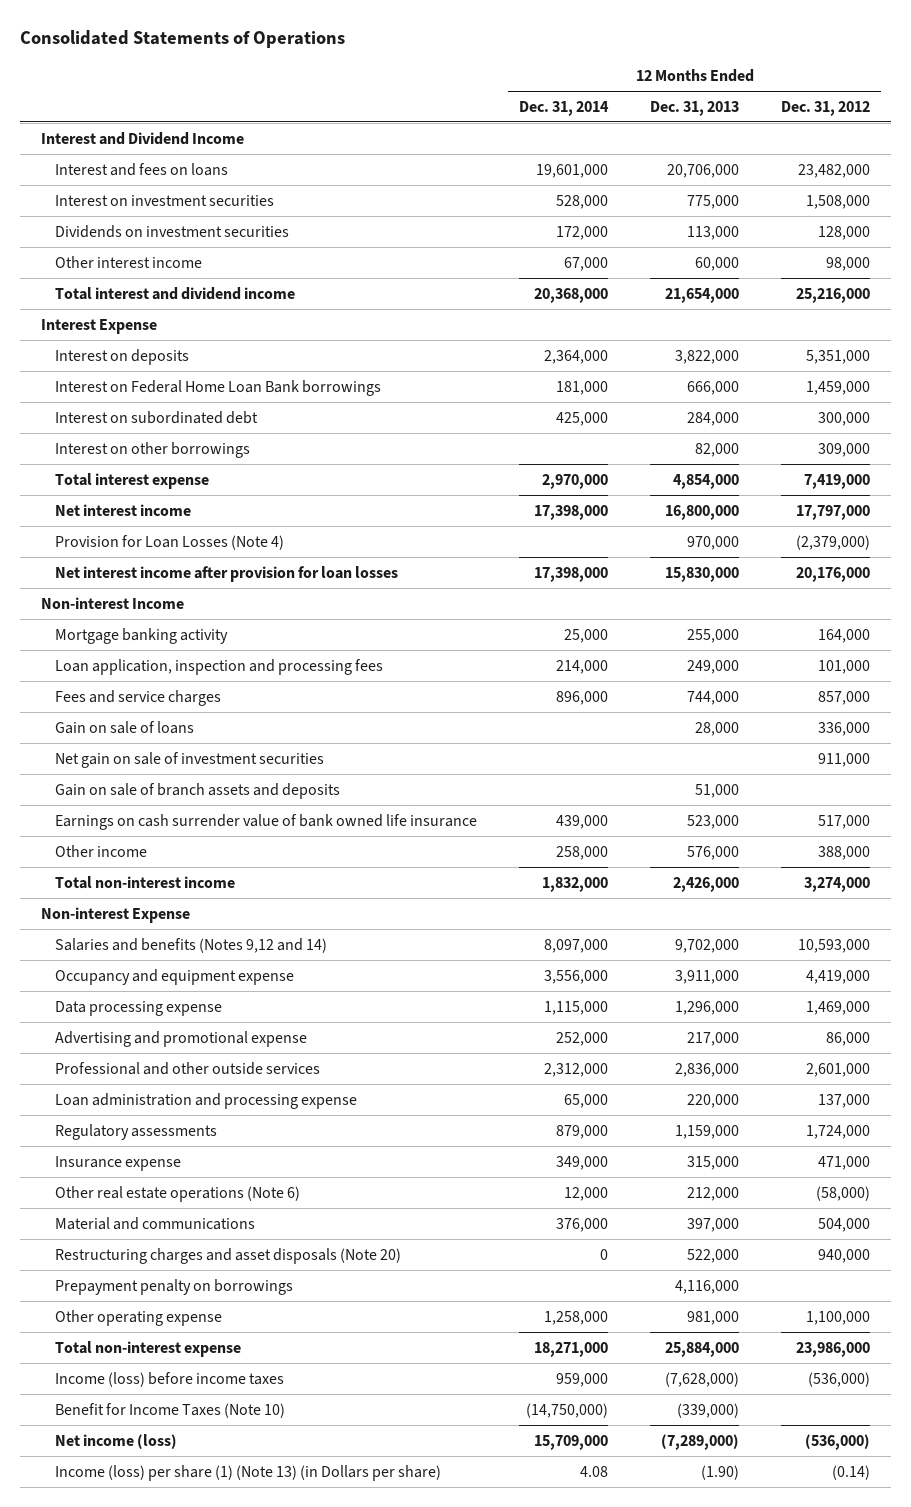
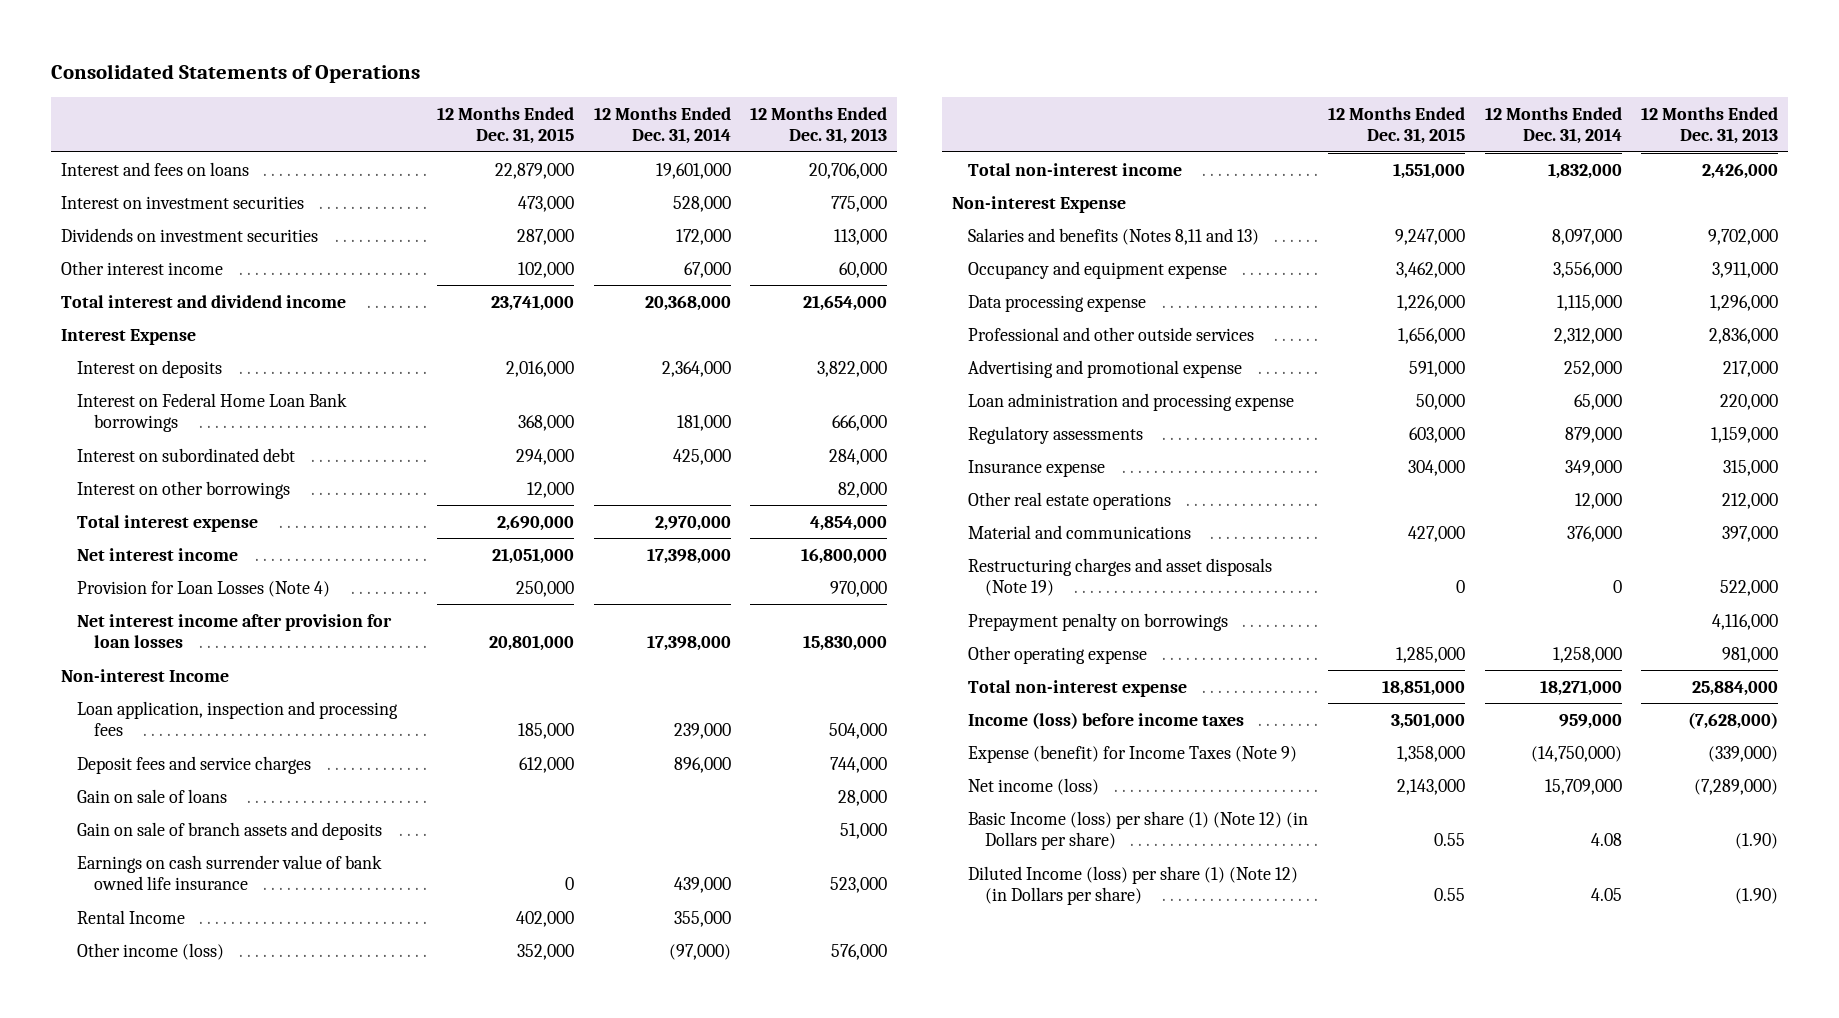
- | 12 Months Ended Dec. 31, 2014 | 12 Months Ended Dec. 31, 2013 | 12 Months Ended Dec. 31, 2012
+ | 12 Months Ended Dec. 31, 2015 | 12 Months Ended Dec. 31, 2014 | 12 Months Ended Dec. 31, 2013
- Interest and Dividend Income
- Mortgage banking activity | 25,000 | 255,000 | 164,000
- Loan application, inspection and processing fees | 214,000 | 249,000 | 101,000
- Fees and service charges | 896,000 | 744,000 | 857,000
+ Loan application, inspection and processing fees | 185,000 | 239,000 | 504,000
+ Deposit fees and service charges | 612,000 | 896,000 | 744,000
- Net gain on sale of investment securities | | | 911,000
- Other income | 258,000 | 576,000 | 388,000
+ Rental Income | 402,000 | 355,000 |
+ Other income (loss) | 352,000 | (97,000) | 576,000
- Salaries and benefits (Notes 9,12 and 14) | 8,097,000 | 9,702,000 | 10,593,000
+ Salaries and benefits (Notes 8,11 and 13) | 9,247,000 | 8,097,000 | 9,702,000
moved down: Advertising and promotional expense | 591,000 | 252,000 | 217,000
- Other real estate operations (Note 6) | 12,000 | 212,000 | (58,000)
+ Other real estate operations | | 12,000 | 212,000
- Restructuring charges and asset disposals (Note 20) | 0 | 522,000 | 940,000
+ Restructuring charges and asset disposals (Note 19) | 0 | 0 | 522,000
- Benefit for Income Taxes (Note 10) | (14,750,000) | (339,000) |
+ Expense (benefit) for Income Taxes (Note 9) | 1,358,000 | (14,750,000) | (339,000)
- Income (loss) per share (1) (Note 13) (in Dollars per share) | 4.08 | (1.90) | (0.14)
+ Basic Income (loss) per share (1) (Note 12) (in Dollars per share) | 0.55 | 4.08 | (1.90)
+ Diluted Income (loss) per share (1) (Note 12) (in Dollars per share) | 0.55 | 4.05 | (1.90)

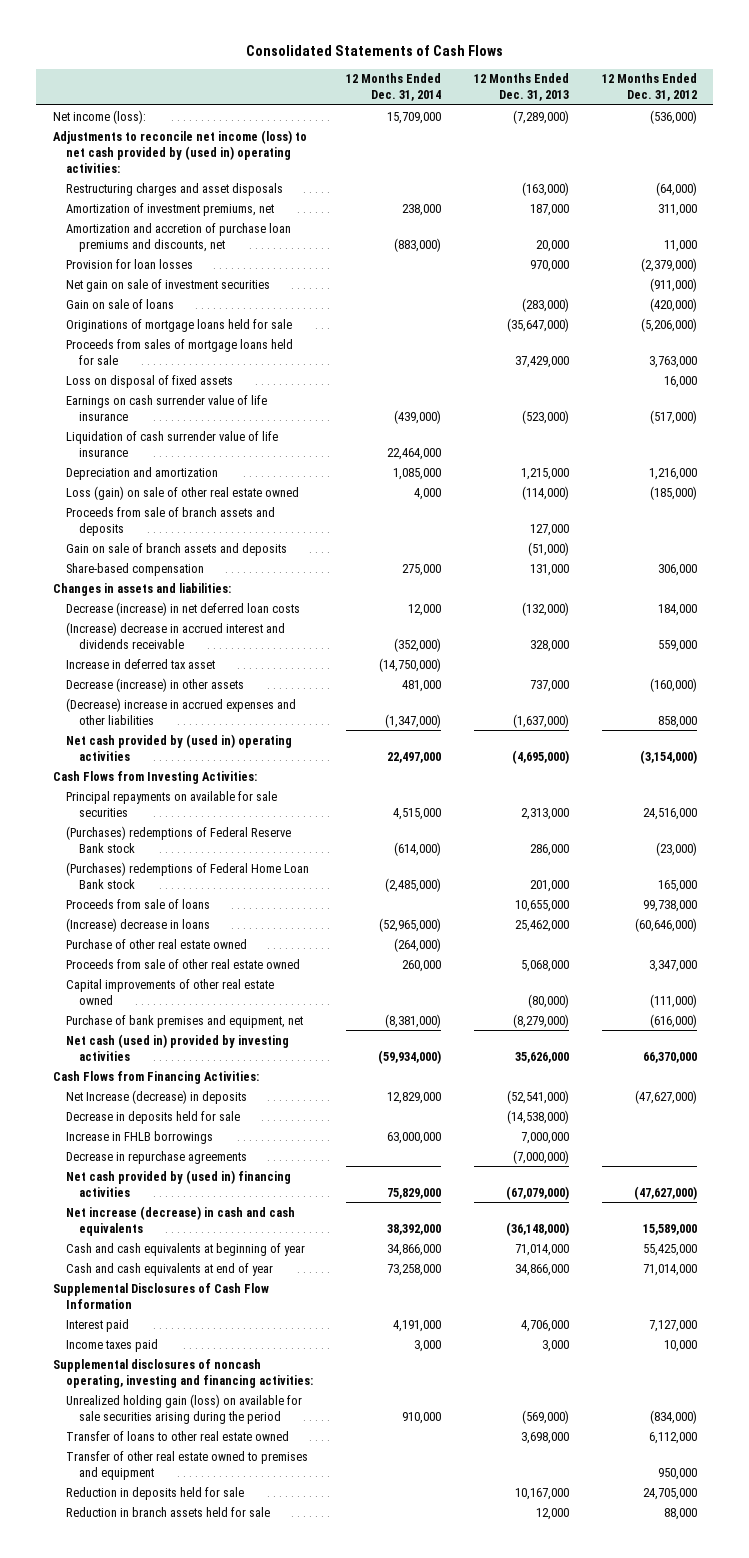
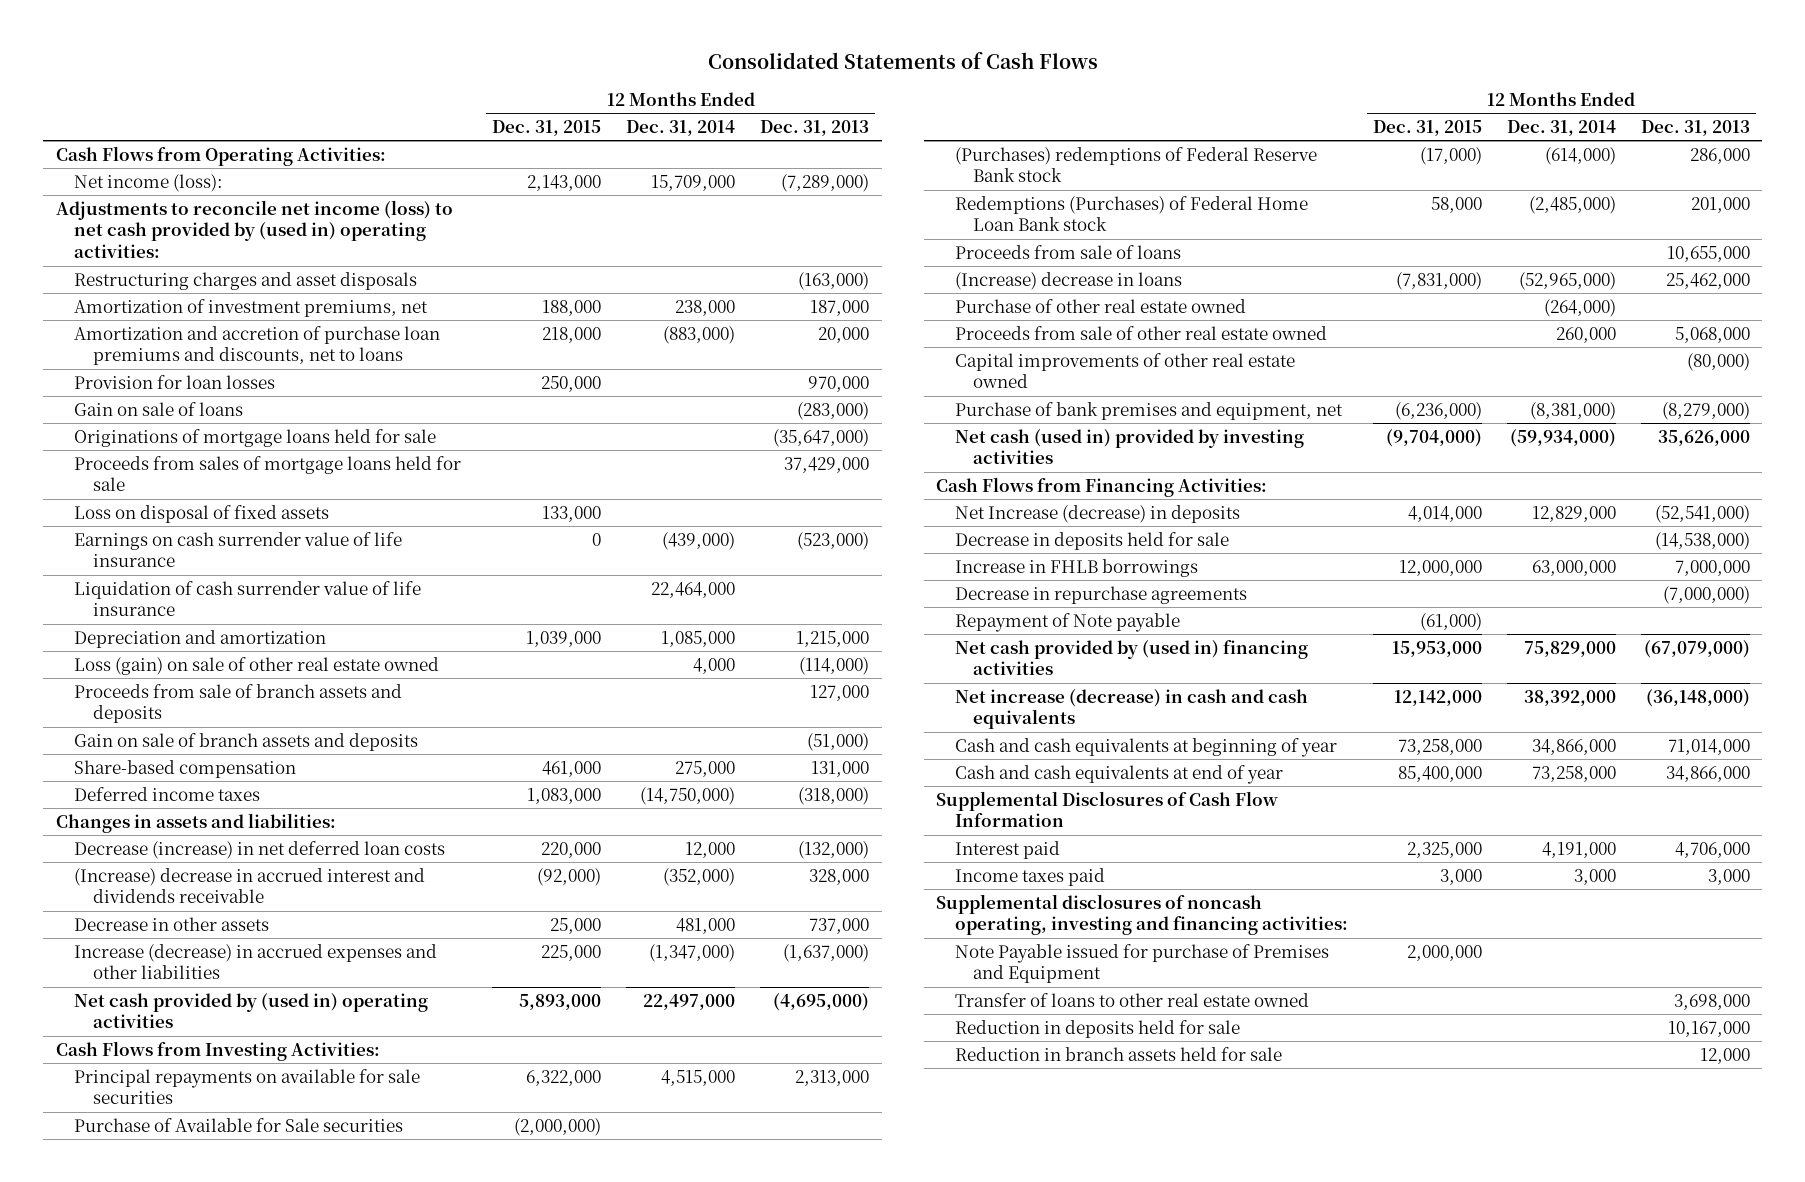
- | 12 Months Ended Dec. 31, 2014 | 12 Months Ended Dec. 31, 2013 | 12 Months Ended Dec. 31, 2012
+ | 12 Months Ended Dec. 31, 2015 | 12 Months Ended Dec. 31, 2014 | 12 Months Ended Dec. 31, 2013
+ Cash Flows from Operating Activities:
- Amortization and accretion of purchase loan premiums and discounts, net | (883,000) | 20,000 | 11,000
+ Amortization and accretion of purchase loan premiums and discounts, net to loans | 218,000 | (883,000) | 20,000
- Net gain on sale of investment securities | | | (911,000)
+ Deferred income taxes | 1,083,000 | (14,750,000) | (318,000)
- Increase in deferred tax asset | (14,750,000) | |
- Decrease (increase) in other assets | 481,000 | 737,000 | (160,000)
- (Decrease) increase in accrued expenses and other liabilities | (1,347,000) | (1,637,000) | 858,000
+ Decrease in other assets | 25,000 | 481,000 | 737,000
+ Increase (decrease) in accrued expenses and other liabilities | 225,000 | (1,347,000) | (1,637,000)
+ Purchase of Available for Sale securities | (2,000,000) | |
- (Purchases) redemptions of Federal Home Loan Bank stock | (2,485,000) | 201,000 | 165,000
+ Redemptions (Purchases) of Federal Home Loan Bank stock | 58,000 | (2,485,000) | 201,000
+ Repayment of Note payable | (61,000) | |
- Unrealized holding gain (loss) on available for sale securities arising during the period | 910,000 | (569,000) | (834,000)
+ Note Payable issued for purchase of Premises and Equipment | 2,000,000 | |
- Transfer of other real estate owned to premises and equipment | | | 950,000

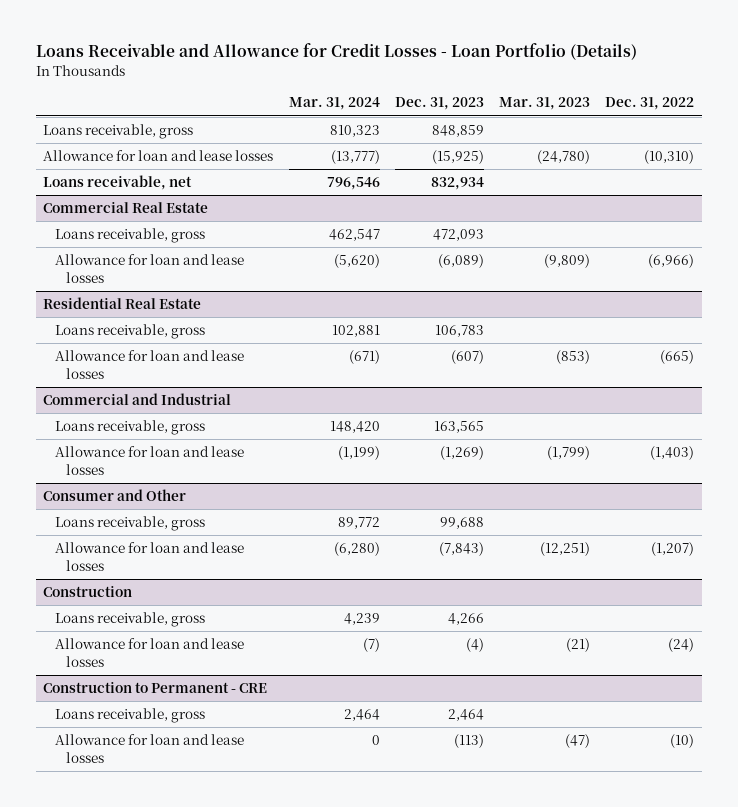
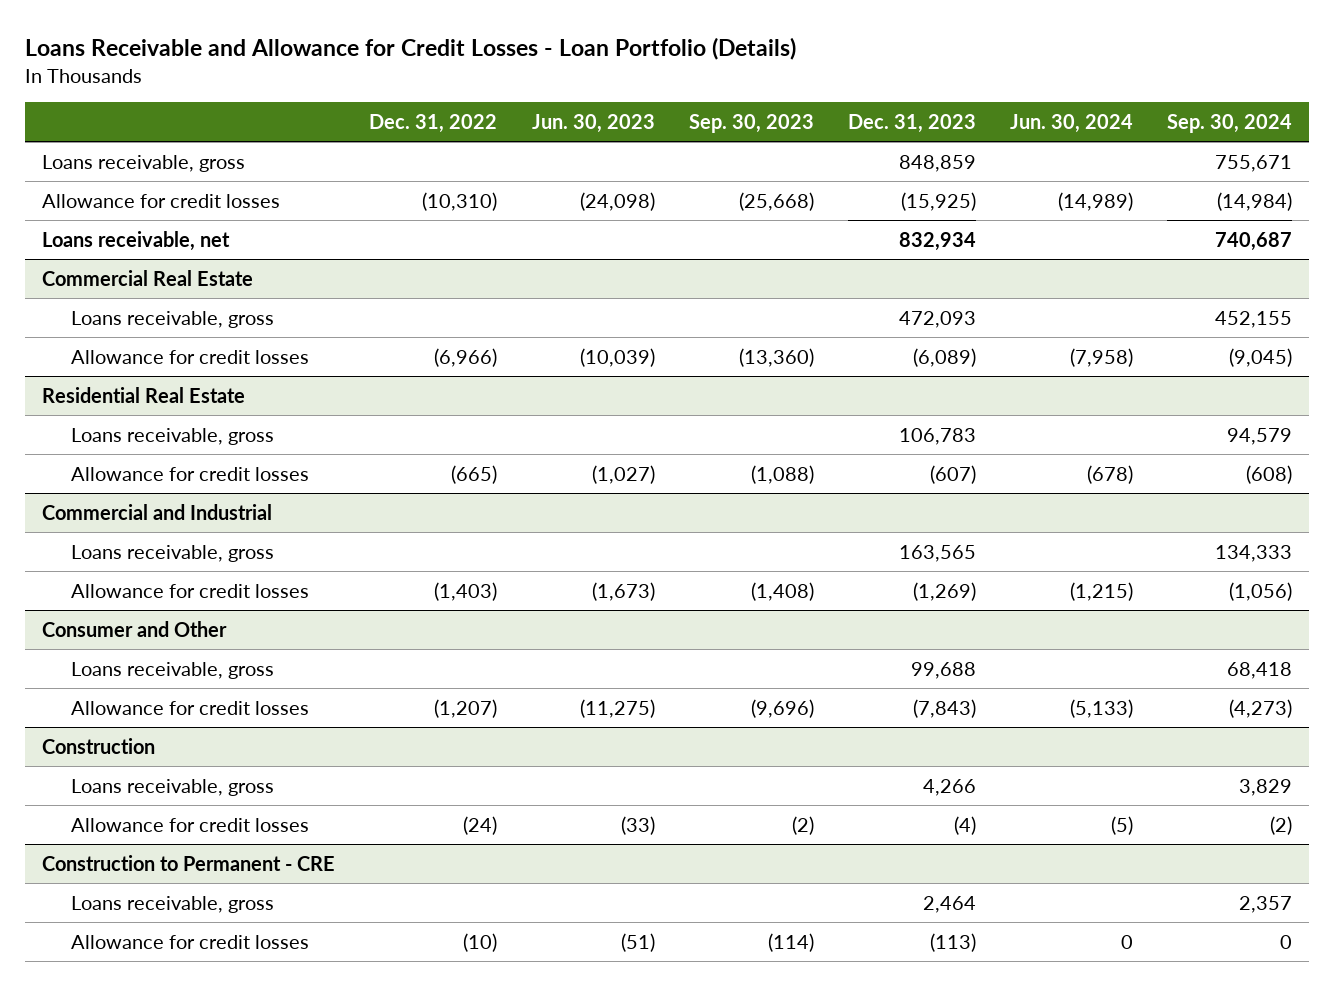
- | Mar. 31, 2024 | Dec. 31, 2023 | Mar. 31, 2023 | Dec. 31, 2022
+ | Dec. 31, 2022 | Jun. 30, 2023 | Sep. 30, 2023 | Dec. 31, 2023 | Jun. 30, 2024 | Sep. 30, 2024
- Allowance for loan and lease losses | (13,777) | (15,925) | (24,780) | (10,310)
+ Allowance for credit losses | (10,310) | (24,098) | (25,668) | (15,925) | (14,989) | (14,984)
@ Commercial Real Estate
- Allowance for loan and lease losses | (5,620) | (6,089) | (9,809) | (6,966)
+ Allowance for credit losses | (6,966) | (10,039) | (13,360) | (6,089) | (7,958) | (9,045)
@ Residential Real Estate
- Allowance for loan and lease losses | (671) | (607) | (853) | (665)
+ Allowance for credit losses | (665) | (1,027) | (1,088) | (607) | (678) | (608)
@ Commercial and Industrial
- Allowance for loan and lease losses | (1,199) | (1,269) | (1,799) | (1,403)
+ Allowance for credit losses | (1,403) | (1,673) | (1,408) | (1,269) | (1,215) | (1,056)
@ Consumer and Other
- Allowance for loan and lease losses | (6,280) | (7,843) | (12,251) | (1,207)
+ Allowance for credit losses | (1,207) | (11,275) | (9,696) | (7,843) | (5,133) | (4,273)
@ Construction
- Allowance for loan and lease losses | (7) | (4) | (21) | (24)
+ Allowance for credit losses | (24) | (33) | (2) | (4) | (5) | (2)
@ Construction to Permanent - CRE
- Allowance for loan and lease losses | 0 | (113) | (47) | (10)
+ Allowance for credit losses | (10) | (51) | (114) | (113) | 0 | 0

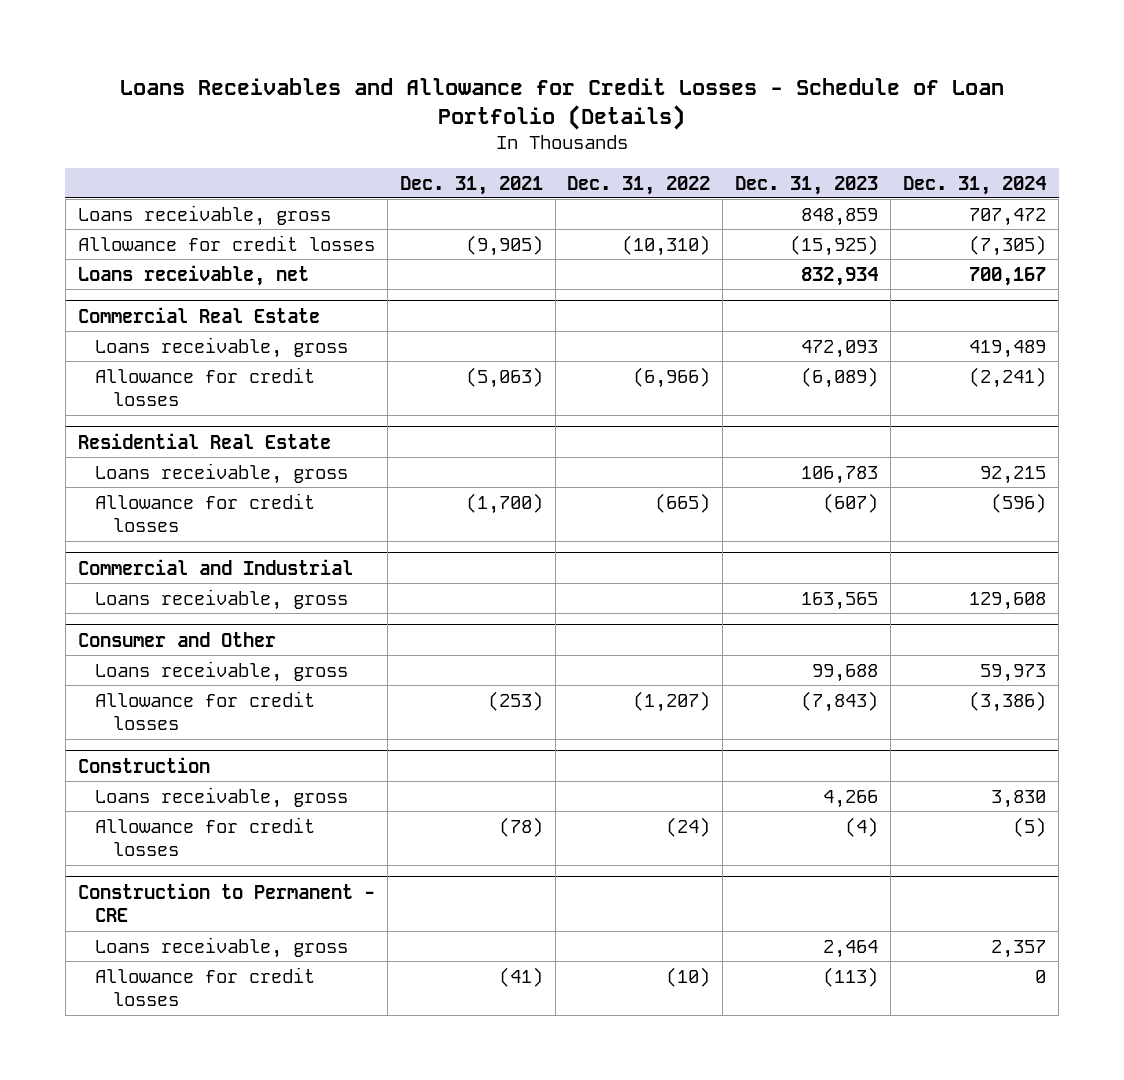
- Loans Receivable and Allowance for Credit Losses - Loan Portfolio (Details)
+ Loans Receivables and Allowance for Credit Losses - Schedule of Loan Portfolio (Details)
- | Dec. 31, 2022 | Jun. 30, 2023 | Sep. 30, 2023 | Dec. 31, 2023 | Jun. 30, 2024 | Sep. 30, 2024
+ | Dec. 31, 2021 | Dec. 31, 2022 | Dec. 31, 2023 | Dec. 31, 2024
@ Commercial and Industrial
- Allowance for credit losses | (1,403) | (1,673) | (1,408) | (1,269) | (1,215) | (1,056)

